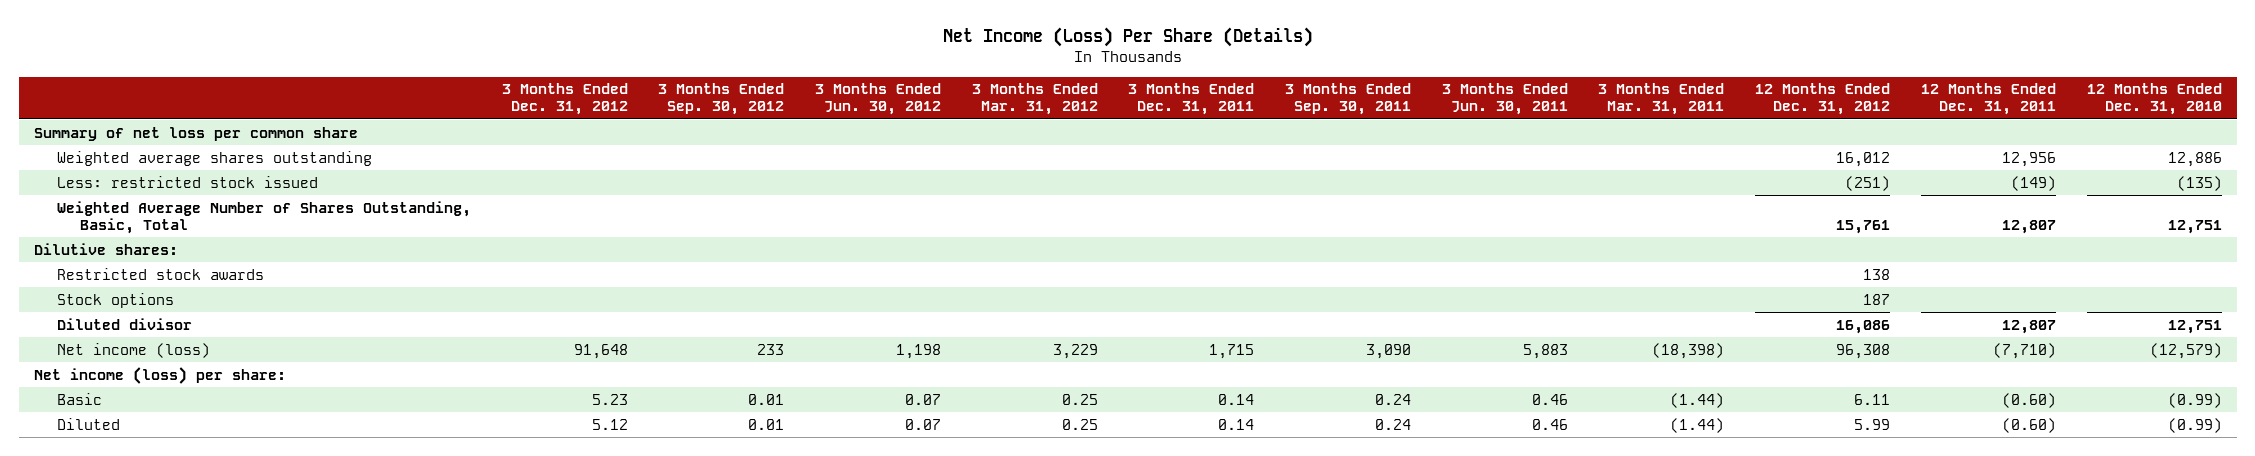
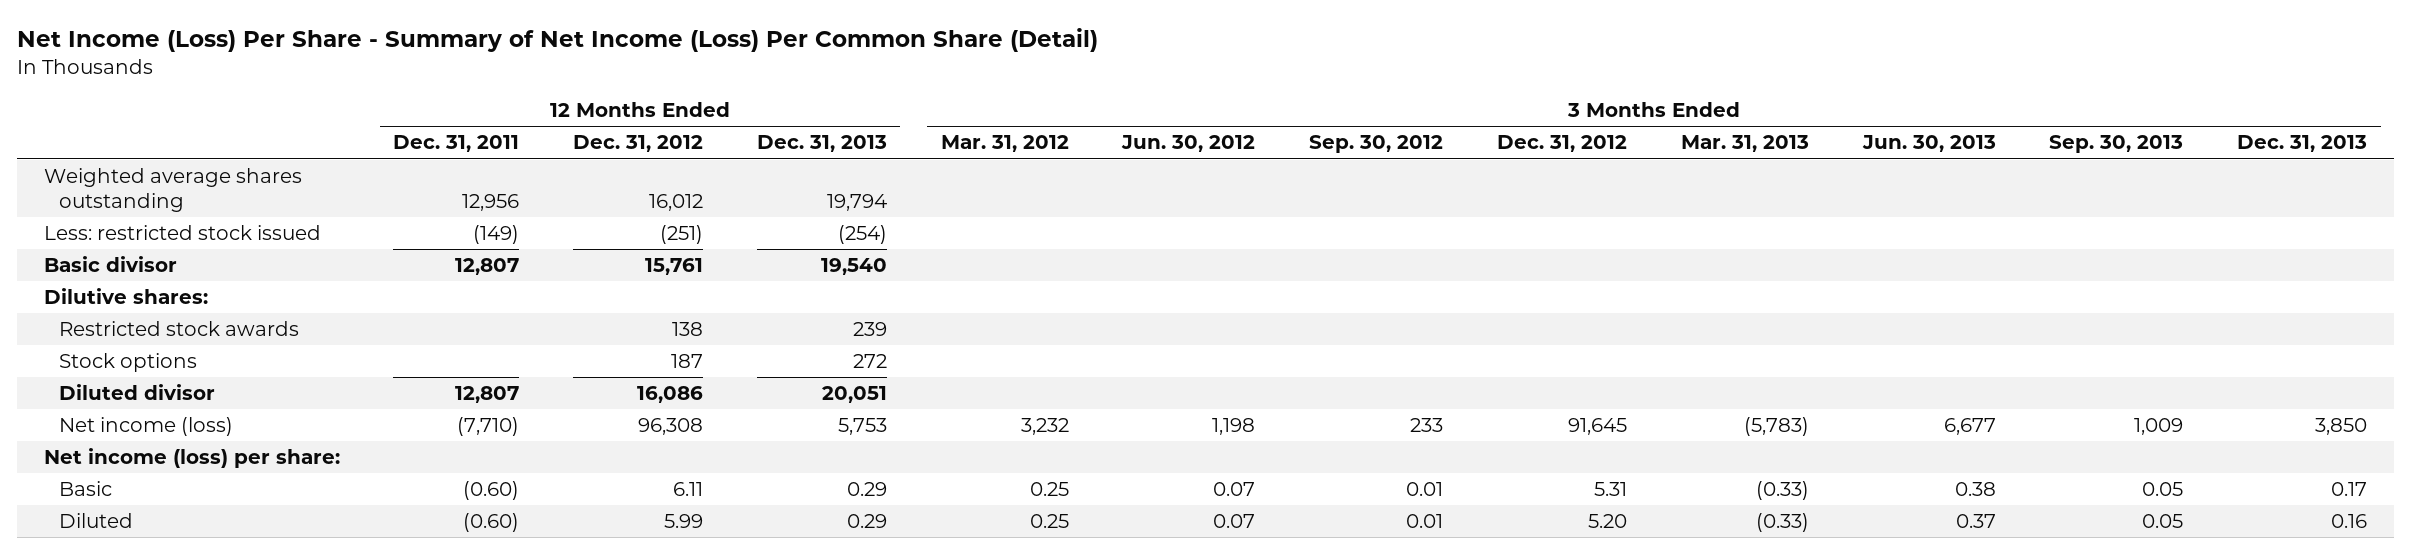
- Net Income (Loss) Per Share (Details)
+ Net Income (Loss) Per Share - Summary of Net Income (Loss) Per Common Share (Detail)
- | 3 Months Ended Dec. 31, 2012 | 3 Months Ended Sep. 30, 2012 | 3 Months Ended Jun. 30, 2012 | 3 Months Ended Mar. 31, 2012 | 3 Months Ended Dec. 31, 2011 | 3 Months Ended Sep. 30, 2011 | 3 Months Ended Jun. 30, 2011 | 3 Months Ended Mar. 31, 2011 | 12 Months Ended Dec. 31, 2012 | 12 Months Ended Dec. 31, 2011 | 12 Months Ended Dec. 31, 2010
+ | 12 Months Ended Dec. 31, 2011 | 12 Months Ended Dec. 31, 2012 | 12 Months Ended Dec. 31, 2013 | 3 Months Ended Mar. 31, 2012 | 3 Months Ended Jun. 30, 2012 | 3 Months Ended Sep. 30, 2012 | 3 Months Ended Dec. 31, 2012 | 3 Months Ended Mar. 31, 2013 | 3 Months Ended Jun. 30, 2013 | 3 Months Ended Sep. 30, 2013 | 3 Months Ended Dec. 31, 2013
- Summary of net loss per common share
- Weighted Average Number of Shares Outstanding, Basic, Total | | | | | | | | | 15,761 | 12,807 | 12,751
+ Basic divisor | 12,807 | 15,761 | 19,540 | | | | | | | |
- Net income (loss) | 91,648 | 233 | 1,198 | 3,229 | 1,715 | 3,090 | 5,883 | (18,398) | 96,308 | (7,710) | (12,579)
+ Net income (loss) | (7,710) | 96,308 | 5,753 | 3,232 | 1,198 | 233 | 91,645 | (5,783) | 6,677 | 1,009 | 3,850
- Basic | 5.23 | 0.01 | 0.07 | 0.25 | 0.14 | 0.24 | 0.46 | (1.44) | 6.11 | (0.60) | (0.99)
- Diluted | 5.12 | 0.01 | 0.07 | 0.25 | 0.14 | 0.24 | 0.46 | (1.44) | 5.99 | (0.60) | (0.99)
+ Basic | (0.60) | 6.11 | 0.29 | 0.25 | 0.07 | 0.01 | 5.31 | (0.33) | 0.38 | 0.05 | 0.17
+ Diluted | (0.60) | 5.99 | 0.29 | 0.25 | 0.07 | 0.01 | 5.20 | (0.33) | 0.37 | 0.05 | 0.16

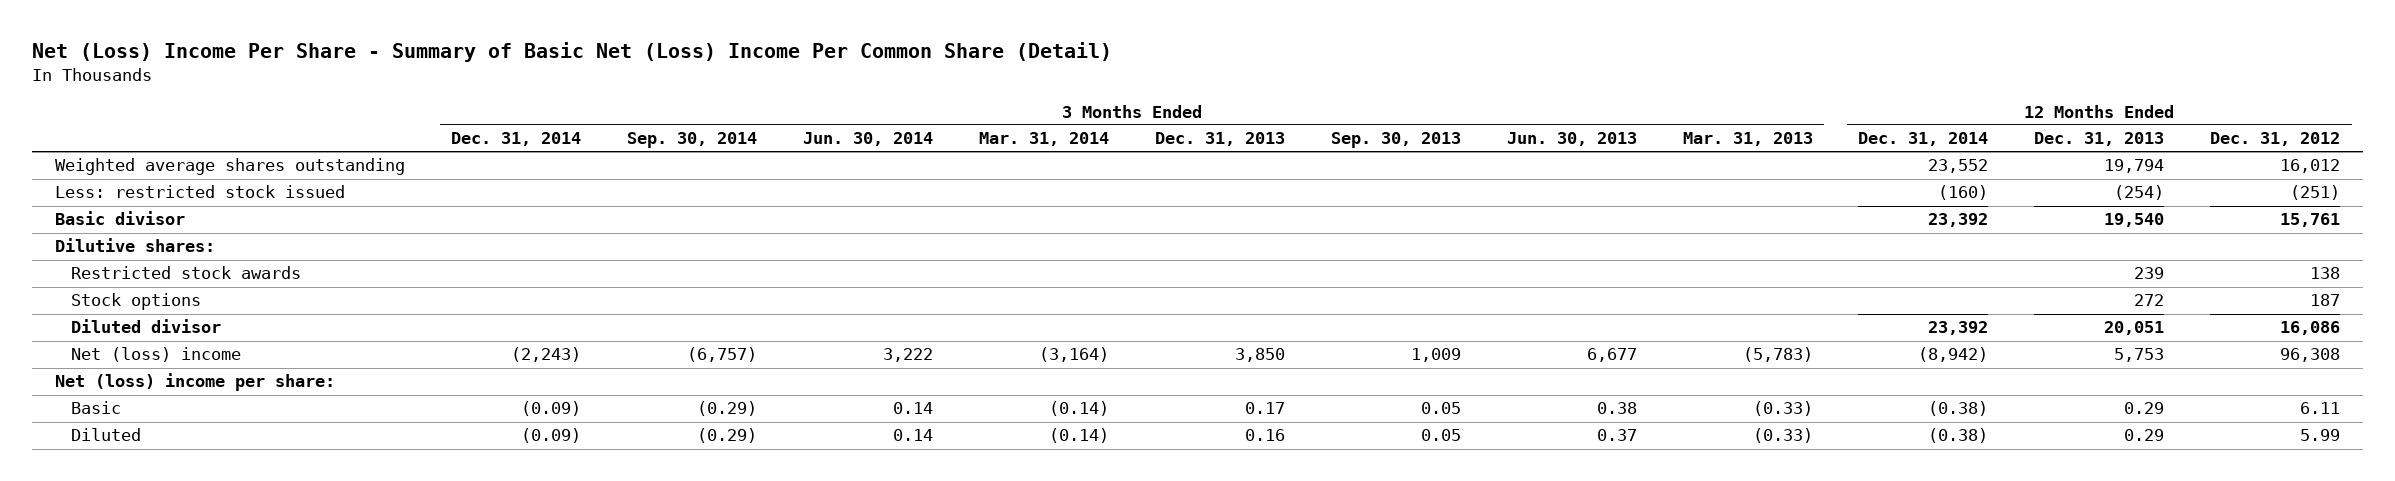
- Net Income (Loss) Per Share - Summary of Net Income (Loss) Per Common Share (Detail)
+ Net (Loss) Income Per Share - Summary of Basic Net (Loss) Income Per Common Share (Detail)
- | 12 Months Ended Dec. 31, 2011 | 12 Months Ended Dec. 31, 2012 | 12 Months Ended Dec. 31, 2013 | 3 Months Ended Mar. 31, 2012 | 3 Months Ended Jun. 30, 2012 | 3 Months Ended Sep. 30, 2012 | 3 Months Ended Dec. 31, 2012 | 3 Months Ended Mar. 31, 2013 | 3 Months Ended Jun. 30, 2013 | 3 Months Ended Sep. 30, 2013 | 3 Months Ended Dec. 31, 2013
+ | 3 Months Ended Dec. 31, 2014 | 3 Months Ended Sep. 30, 2014 | 3 Months Ended Jun. 30, 2014 | 3 Months Ended Mar. 31, 2014 | 3 Months Ended Dec. 31, 2013 | 3 Months Ended Sep. 30, 2013 | 3 Months Ended Jun. 30, 2013 | 3 Months Ended Mar. 31, 2013 | 12 Months Ended Dec. 31, 2014 | 12 Months Ended Dec. 31, 2013 | 12 Months Ended Dec. 31, 2012
- Net income (loss) | (7,710) | 96,308 | 5,753 | 3,232 | 1,198 | 233 | 91,645 | (5,783) | 6,677 | 1,009 | 3,850
- Net income (loss) per share:
+ Net (loss) income | (2,243) | (6,757) | 3,222 | (3,164) | 3,850 | 1,009 | 6,677 | (5,783) | (8,942) | 5,753 | 96,308
+ Net (loss) income per share:

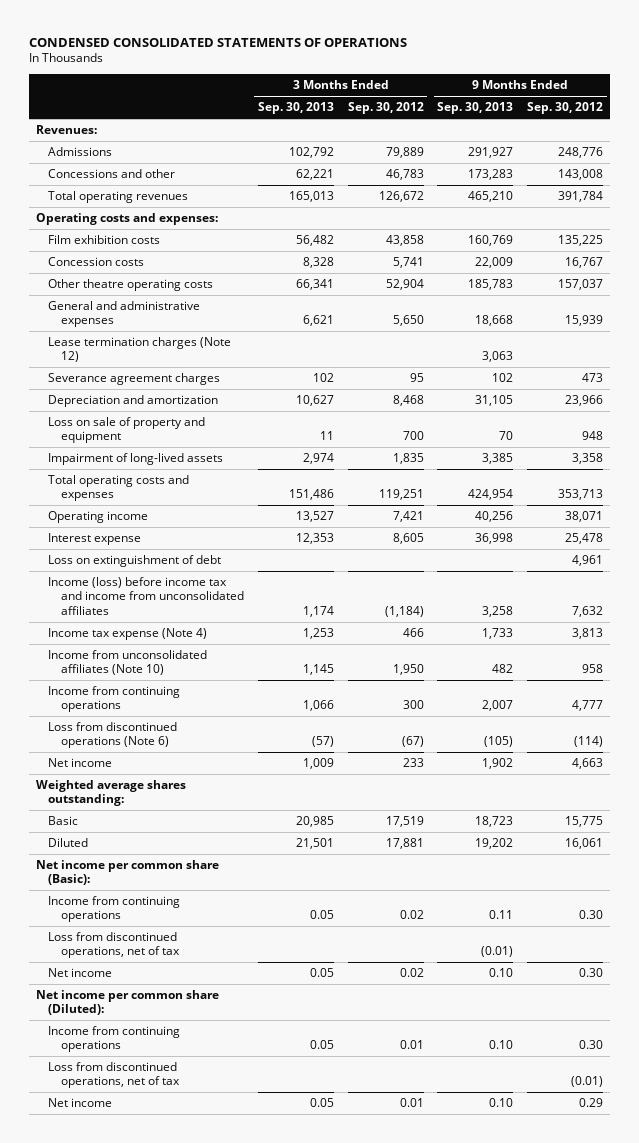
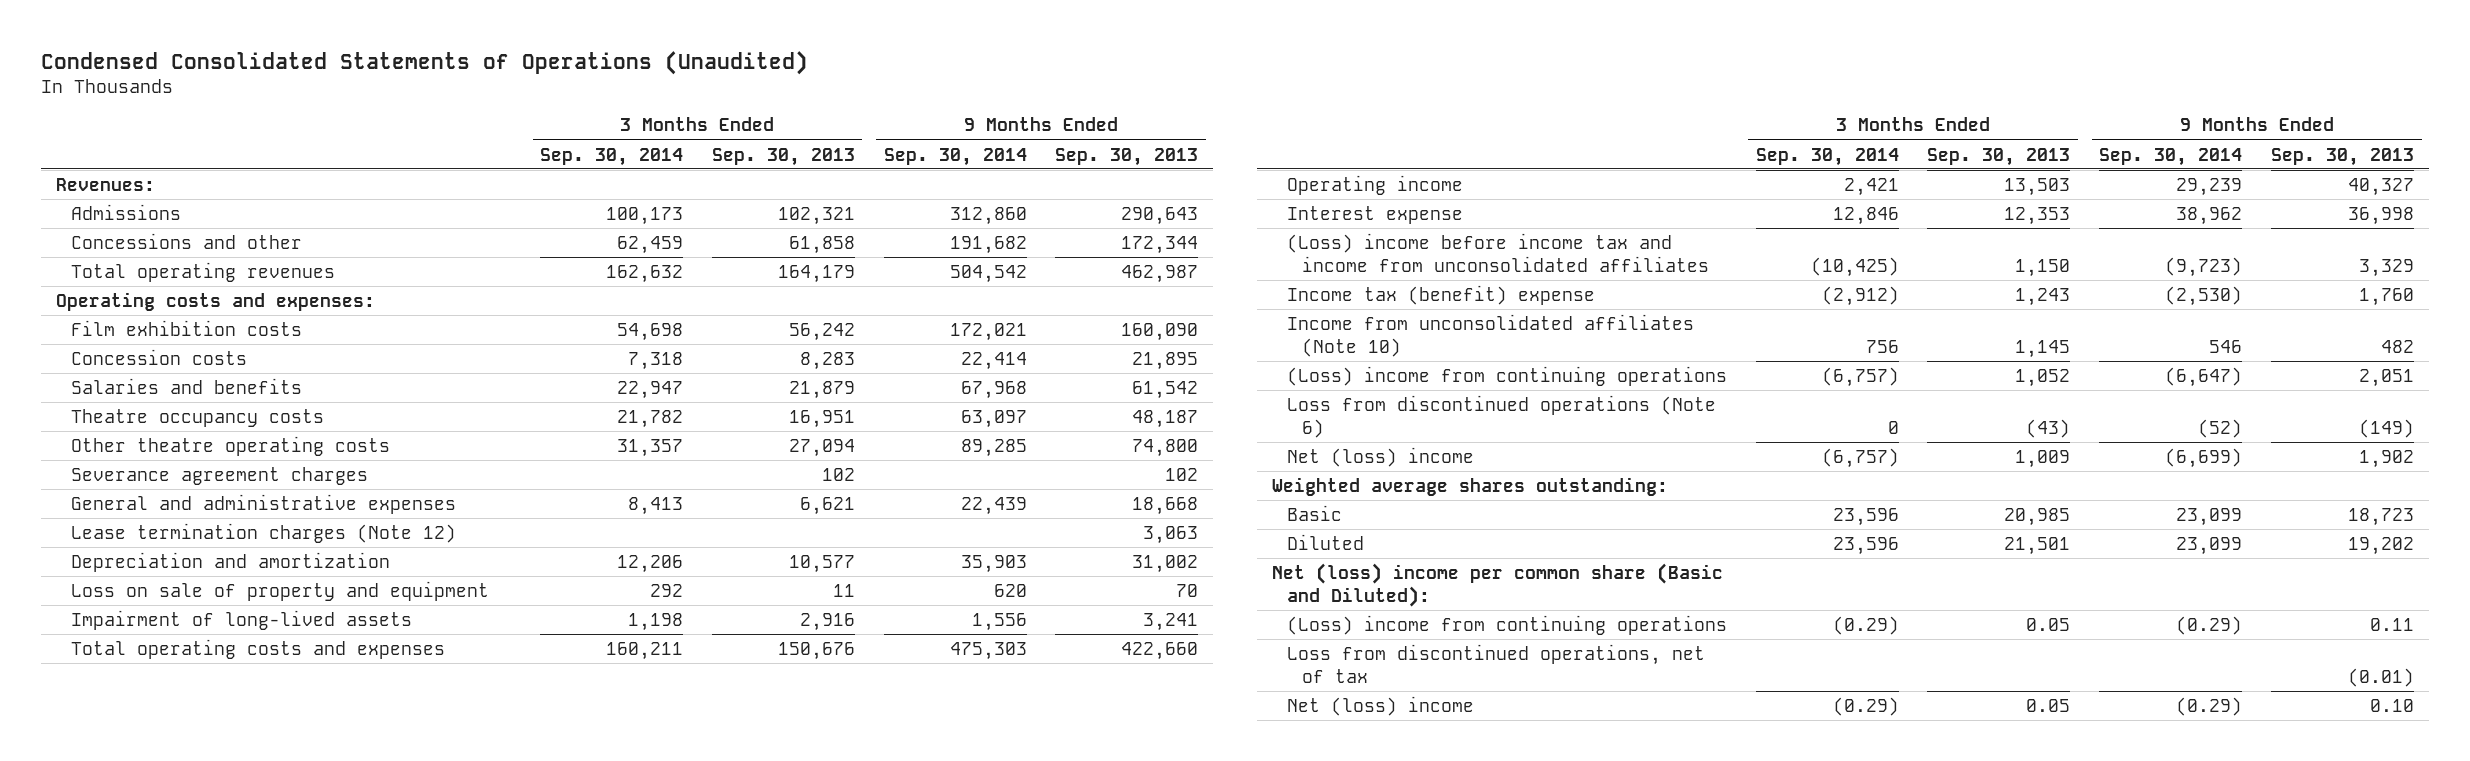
- CONDENSED CONSOLIDATED STATEMENTS OF OPERATIONS
+ Condensed Consolidated Statements of Operations (Unaudited)
- | 3 Months Ended Sep. 30, 2013 | 3 Months Ended Sep. 30, 2012 | 9 Months Ended Sep. 30, 2013 | 9 Months Ended Sep. 30, 2012
+ | 3 Months Ended Sep. 30, 2014 | 3 Months Ended Sep. 30, 2013 | 9 Months Ended Sep. 30, 2014 | 9 Months Ended Sep. 30, 2013
- Admissions | 102,792 | 79,889 | 291,927 | 248,776
- Concessions and other | 62,221 | 46,783 | 173,283 | 143,008
- Total operating revenues | 165,013 | 126,672 | 465,210 | 391,784
+ Admissions | 100,173 | 102,321 | 312,860 | 290,643
+ Concessions and other | 62,459 | 61,858 | 191,682 | 172,344
+ Total operating revenues | 162,632 | 164,179 | 504,542 | 462,987
- Film exhibition costs | 56,482 | 43,858 | 160,769 | 135,225
- Concession costs | 8,328 | 5,741 | 22,009 | 16,767
- Other theatre operating costs | 66,341 | 52,904 | 185,783 | 157,037
+ Film exhibition costs | 54,698 | 56,242 | 172,021 | 160,090
+ Concession costs | 7,318 | 8,283 | 22,414 | 21,895
+ Salaries and benefits | 22,947 | 21,879 | 67,968 | 61,542
+ Theatre occupancy costs | 21,782 | 16,951 | 63,097 | 48,187
+ Other theatre operating costs | 31,357 | 27,094 | 89,285 | 74,800
moved up: Severance agreement charges | | 102 | | 102
- Depreciation and amortization | 10,627 | 8,468 | 31,105 | 23,966
+ Depreciation and amortization | 12,206 | 10,577 | 35,903 | 31,002
- Impairment of long-lived assets | 2,974 | 1,835 | 3,385 | 3,358
- Total operating costs and expenses | 151,486 | 119,251 | 424,954 | 353,713
- Operating income | 13,527 | 7,421 | 40,256 | 38,071
+ Impairment of long-lived assets | 1,198 | 2,916 | 1,556 | 3,241
+ Total operating costs and expenses | 160,211 | 150,676 | 475,303 | 422,660
+ Operating income | 2,421 | 13,503 | 29,239 | 40,327
- Loss on extinguishment of debt | | | | 4,961
- Income (loss) before income tax and income from unconsolidated affiliates | 1,174 | (1,184) | 3,258 | 7,632
- Income tax expense (Note 4) | 1,253 | 466 | 1,733 | 3,813
+ (Loss) income before income tax and income from unconsolidated affiliates | (10,425) | 1,150 | (9,723) | 3,329
+ Income tax (benefit) expense | (2,912) | 1,243 | (2,530) | 1,760
- Income from continuing operations | 1,066 | 300 | 2,007 | 4,777
- Loss from discontinued operations (Note 6) | (57) | (67) | (105) | (114)
- Net income | 1,009 | 233 | 1,902 | 4,663
+ (Loss) income from continuing operations | (6,757) | 1,052 | (6,647) | 2,051
+ Loss from discontinued operations (Note 6) | 0 | (43) | (52) | (149)
+ Net (loss) income | (6,757) | 1,009 | (6,699) | 1,902
- Net income per common share (Basic):
- Income from continuing operations | 0.05 | 0.02 | 0.11 | 0.30
+ Net (loss) income per common share (Basic and Diluted):
+ (Loss) income from continuing operations | (0.29) | 0.05 | (0.29) | 0.11
- Net income | 0.05 | 0.02 | 0.10 | 0.30
- Net income per common share (Diluted):
- Income from continuing operations | 0.05 | 0.01 | 0.10 | 0.30
- Loss from discontinued operations, net of tax | | | | (0.01)
- Net income | 0.05 | 0.01 | 0.10 | 0.29
+ Net (loss) income | (0.29) | 0.05 | (0.29) | 0.10

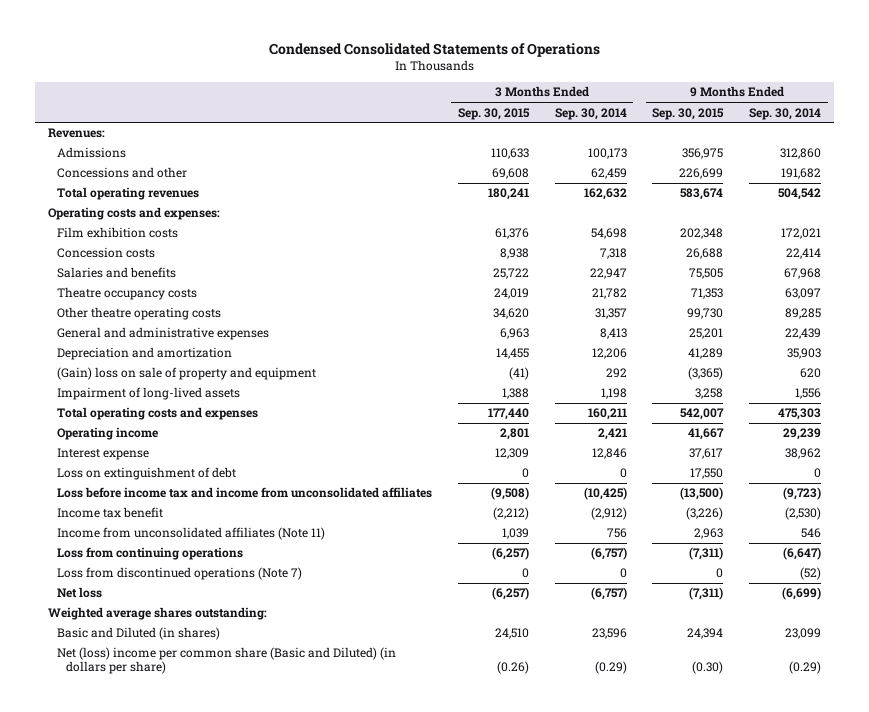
- Condensed Consolidated Statements of Operations (Unaudited)
+ Condensed Consolidated Statements of Operations
- | 3 Months Ended Sep. 30, 2014 | 3 Months Ended Sep. 30, 2013 | 9 Months Ended Sep. 30, 2014 | 9 Months Ended Sep. 30, 2013
+ | 3 Months Ended Sep. 30, 2015 | 3 Months Ended Sep. 30, 2014 | 9 Months Ended Sep. 30, 2015 | 9 Months Ended Sep. 30, 2014
- Severance agreement charges | | 102 | | 102
- Lease termination charges (Note 12) | | | | 3,063
- Loss on sale of property and equipment | 292 | 11 | 620 | 70
+ (Gain) loss on sale of property and equipment | (41) | 292 | (3,365) | 620
- (Loss) income before income tax and income from unconsolidated affiliates | (10,425) | 1,150 | (9,723) | 3,329
- Income tax (benefit) expense | (2,912) | 1,243 | (2,530) | 1,760
- Income from unconsolidated affiliates (Note 10) | 756 | 1,145 | 546 | 482
- (Loss) income from continuing operations | (6,757) | 1,052 | (6,647) | 2,051
- Loss from discontinued operations (Note 6) | 0 | (43) | (52) | (149)
- Net (loss) income | (6,757) | 1,009 | (6,699) | 1,902
+ Loss on extinguishment of debt | 0 | 0 | 17,550 | 0
+ Loss before income tax and income from unconsolidated affiliates | (9,508) | (10,425) | (13,500) | (9,723)
+ Income tax benefit | (2,212) | (2,912) | (3,226) | (2,530)
+ Income from unconsolidated affiliates (Note 11) | 1,039 | 756 | 2,963 | 546
+ Loss from continuing operations | (6,257) | (6,757) | (7,311) | (6,647)
+ Loss from discontinued operations (Note 7) | 0 | 0 | 0 | (52)
+ Net loss | (6,257) | (6,757) | (7,311) | (6,699)
- Basic | 23,596 | 20,985 | 23,099 | 18,723
- Diluted | 23,596 | 21,501 | 23,099 | 19,202
- Net (loss) income per common share (Basic and Diluted):
- (Loss) income from continuing operations | (0.29) | 0.05 | (0.29) | 0.11
- Loss from discontinued operations, net of tax | | | | (0.01)
- Net (loss) income | (0.29) | 0.05 | (0.29) | 0.10
+ Basic and Diluted (in shares) | 24,510 | 23,596 | 24,394 | 23,099
+ Net (loss) income per common share (Basic and Diluted) (in dollars per share) | (0.26) | (0.29) | (0.30) | (0.29)

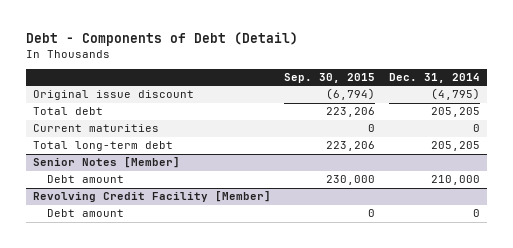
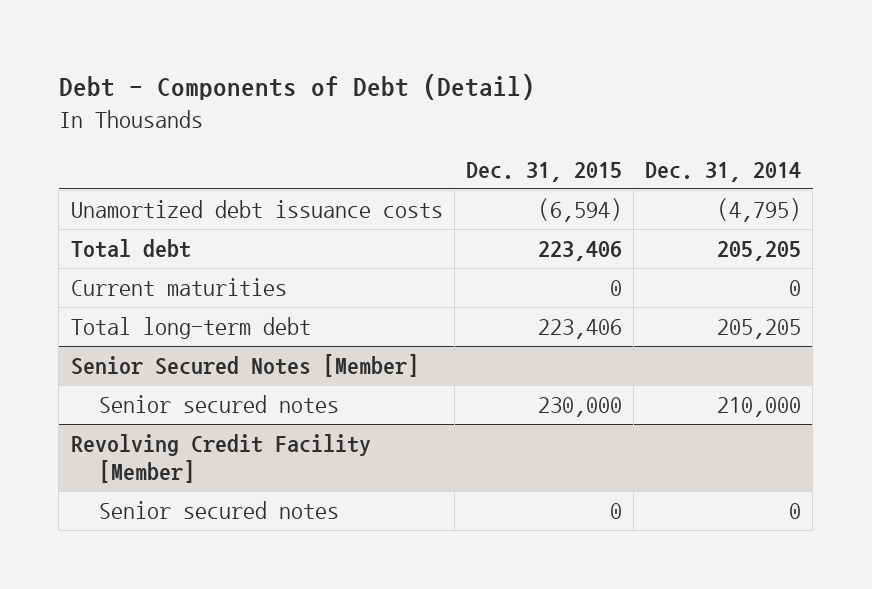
- | Sep. 30, 2015 | Dec. 31, 2014
+ | Dec. 31, 2015 | Dec. 31, 2014
- Original issue discount | (6,794) | (4,795)
+ Unamortized debt issuance costs | (6,594) | (4,795)
- Senior Notes [Member]
- Debt amount | 230,000 | 210,000
+ Senior Secured Notes [Member]
+ Senior secured notes | 230,000 | 210,000
@ Revolving Credit Facility [Member]
- Debt amount | 0 | 0
+ Senior secured notes | 0 | 0

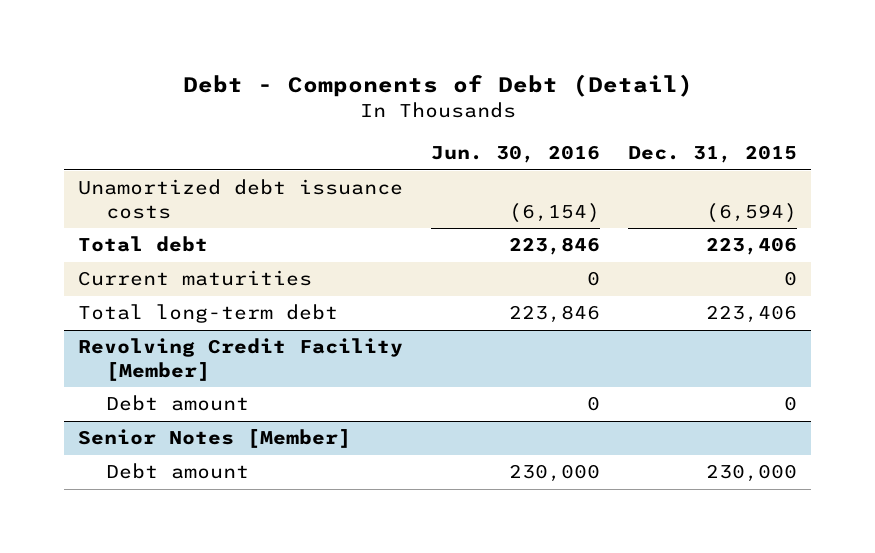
- | Dec. 31, 2015 | Dec. 31, 2014
+ | Jun. 30, 2016 | Dec. 31, 2015
- Senior Secured Notes [Member]
- Senior secured notes | 230,000 | 210,000
@ Revolving Credit Facility [Member]
- Senior secured notes | 0 | 0
+ Debt amount | 0 | 0
+ Senior Notes [Member]
+ Debt amount | 230,000 | 230,000

